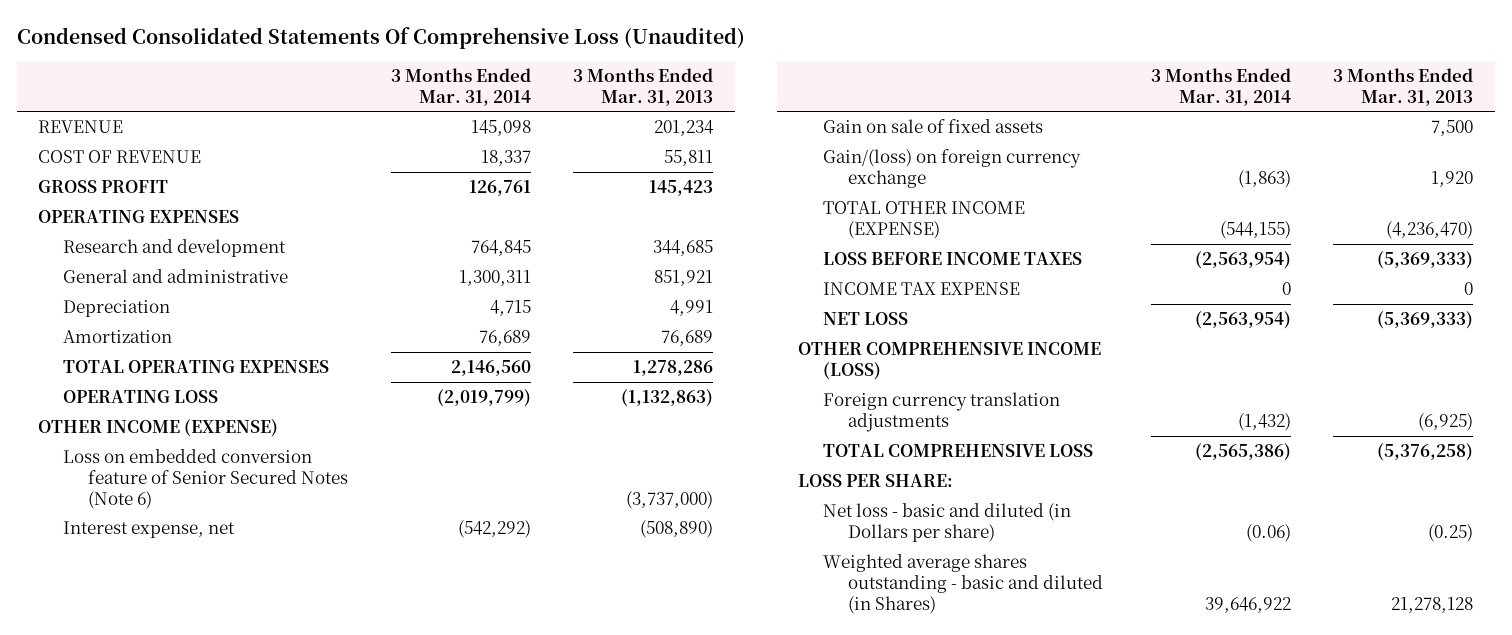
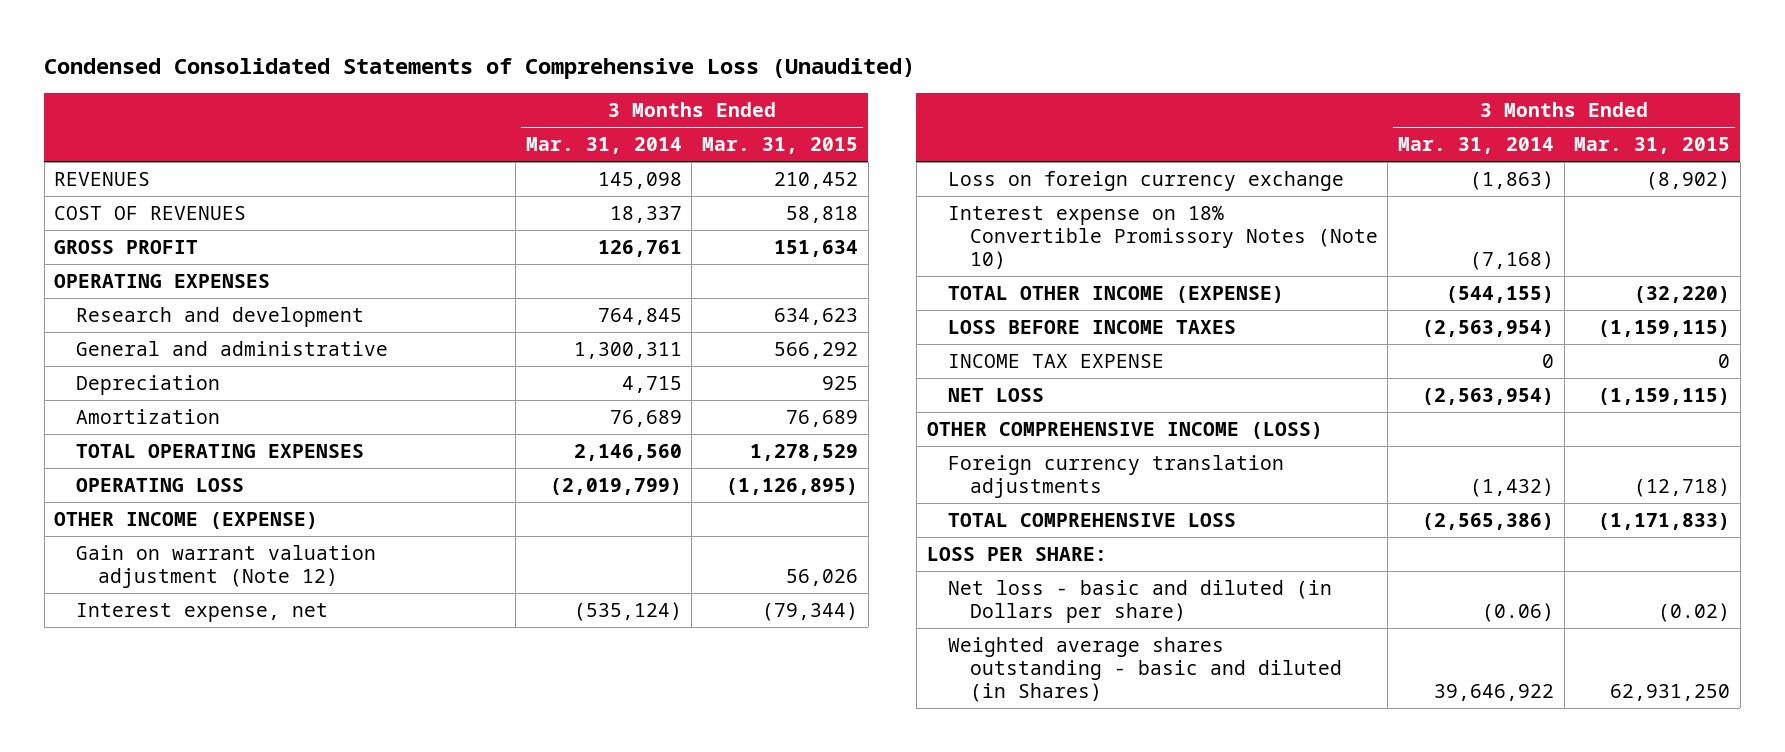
- Condensed Consolidated Statements Of Comprehensive Loss (Unaudited)
+ Condensed Consolidated Statements of Comprehensive Loss (Unaudited)
- | 3 Months Ended Mar. 31, 2014 | 3 Months Ended Mar. 31, 2013
+ | 3 Months Ended Mar. 31, 2014 | 3 Months Ended Mar. 31, 2015
- REVENUE | 145,098 | 201,234
- COST OF REVENUE | 18,337 | 55,811
+ REVENUES | 145,098 | 210,452
+ COST OF REVENUES | 18,337 | 58,818
- Loss on embedded conversion feature of Senior Secured Notes (Note 6) | | (3,737,000)
- Interest expense, net | (542,292) | (508,890)
- Gain on sale of fixed assets | | 7,500
- Gain/(loss) on foreign currency exchange | (1,863) | 1,920
+ Gain on warrant valuation adjustment (Note 12) | | 56,026
+ Interest expense, net | (535,124) | (79,344)
+ Loss on foreign currency exchange | (1,863) | (8,902)
+ Interest expense on 18% Convertible Promissory Notes (Note 10) | (7,168) |

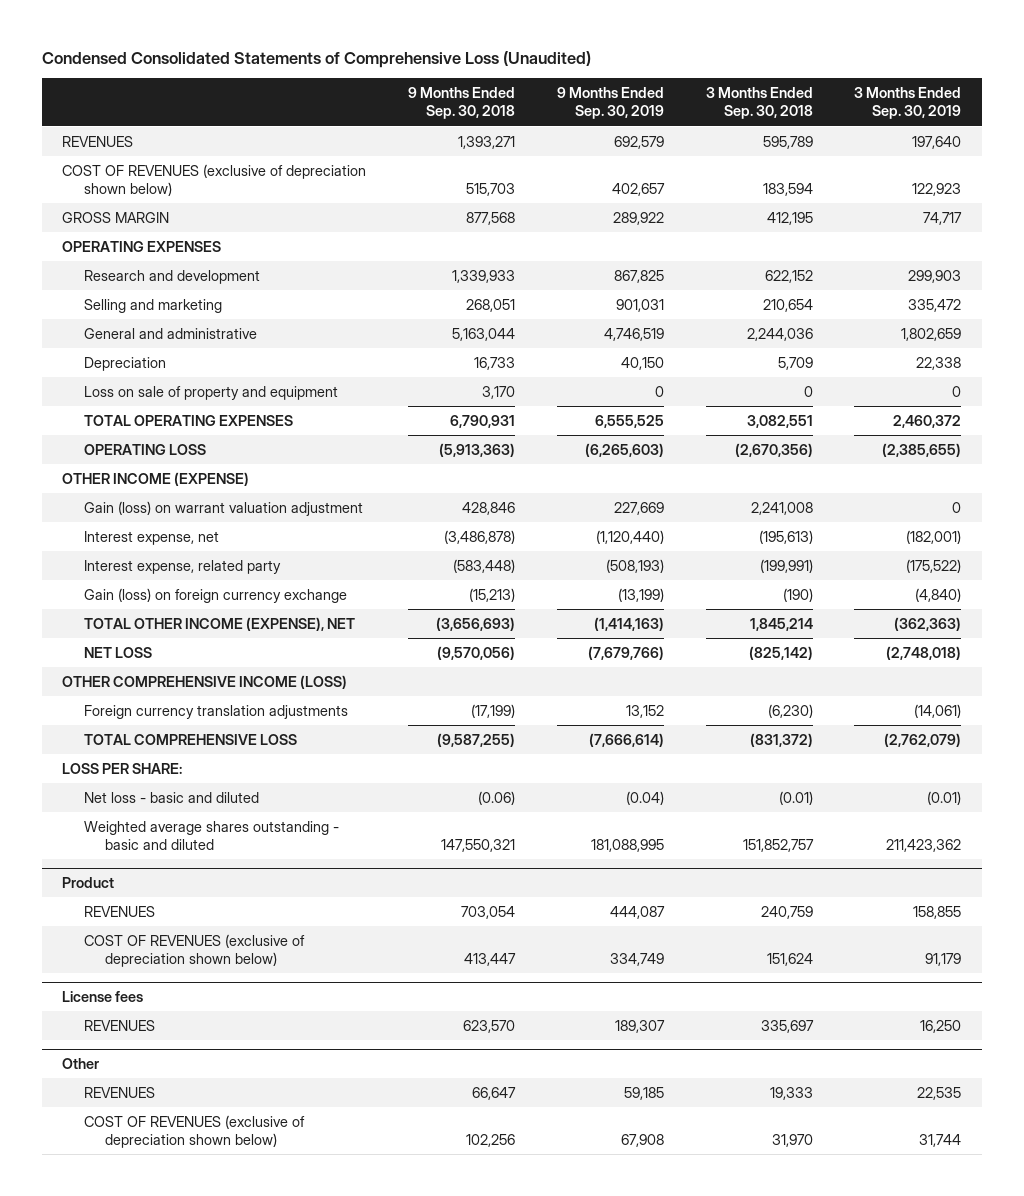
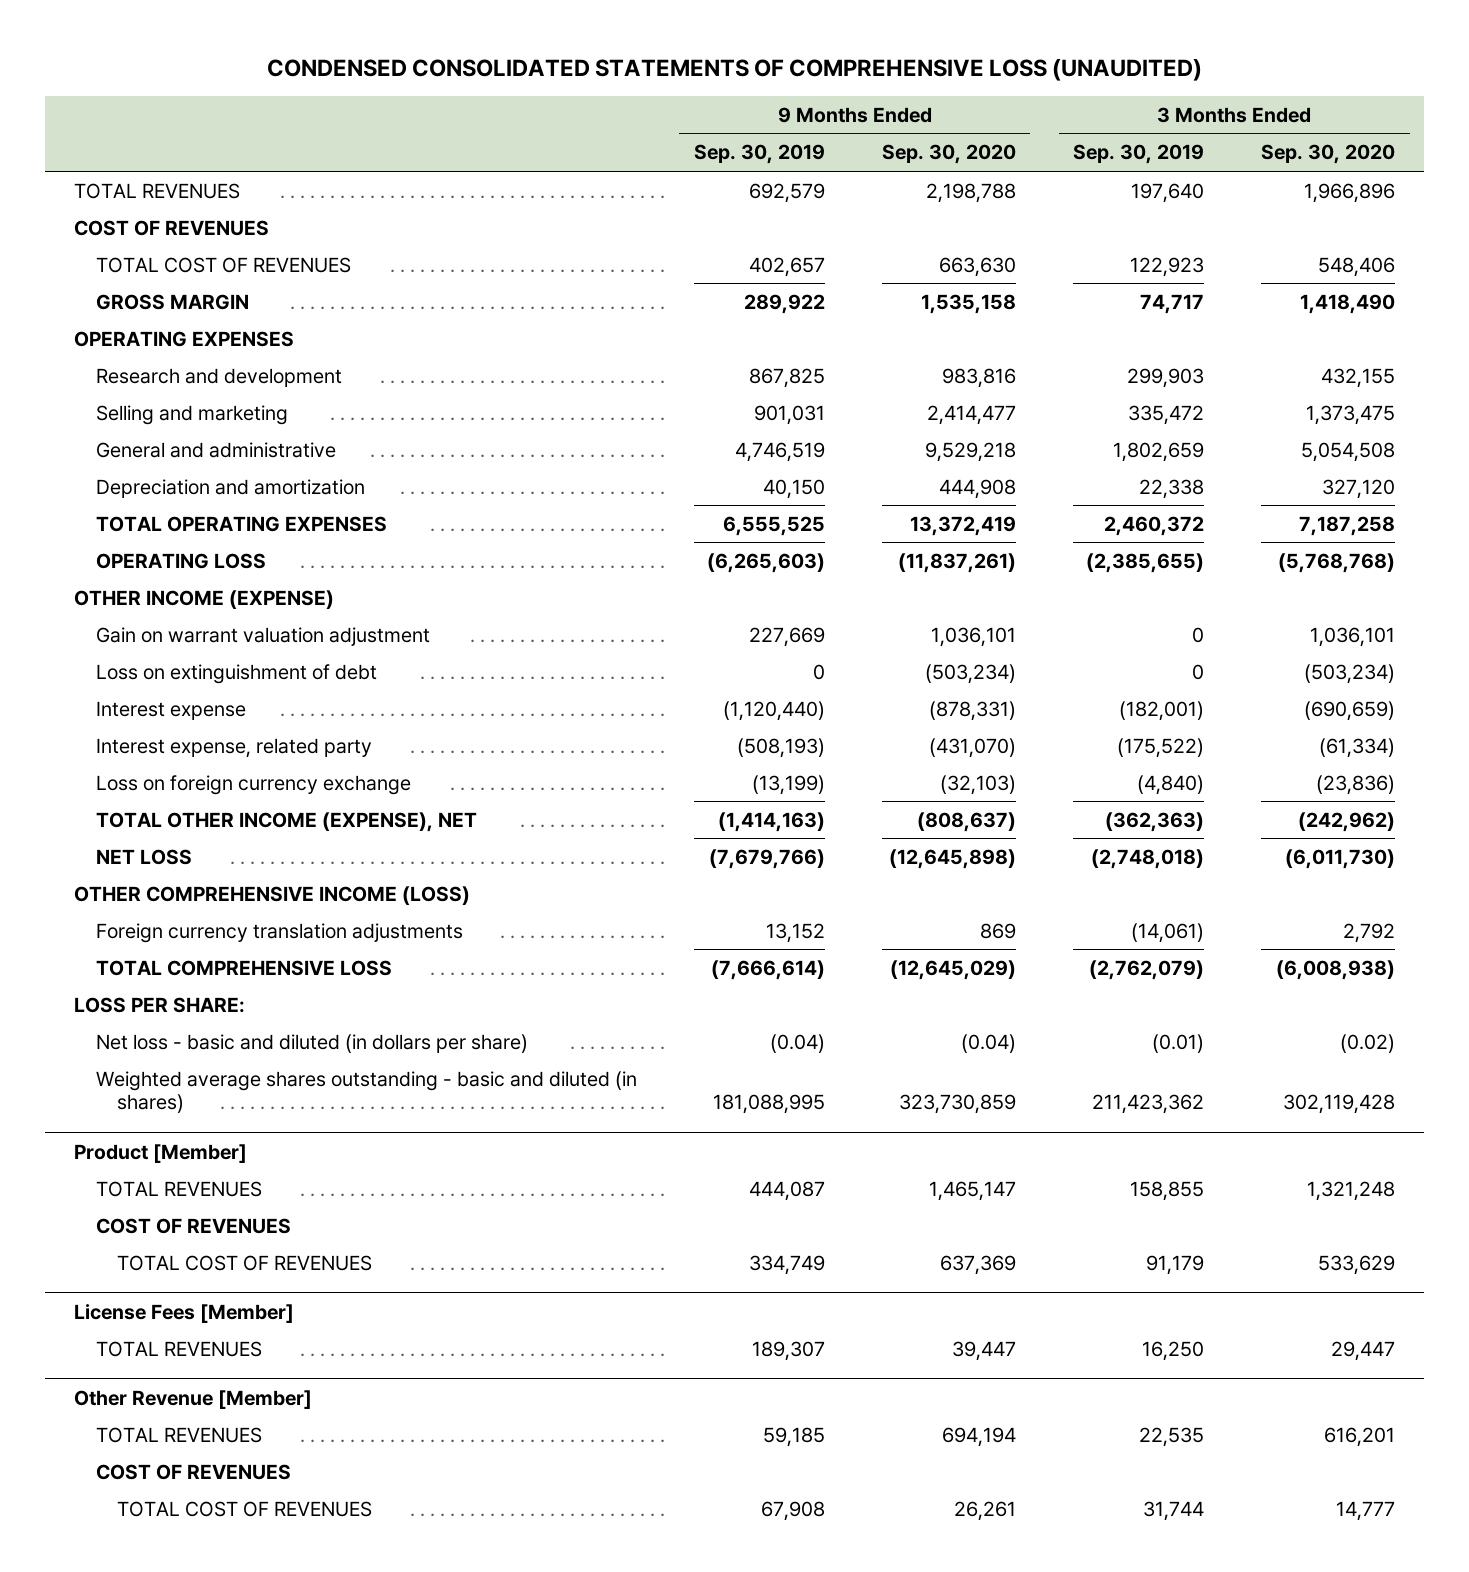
- Condensed Consolidated Statements of Comprehensive Loss (Unaudited)
+ CONDENSED CONSOLIDATED STATEMENTS OF COMPREHENSIVE LOSS (UNAUDITED)
- | 9 Months Ended Sep. 30, 2018 | 9 Months Ended Sep. 30, 2019 | 3 Months Ended Sep. 30, 2018 | 3 Months Ended Sep. 30, 2019
+ | 9 Months Ended Sep. 30, 2019 | 9 Months Ended Sep. 30, 2020 | 3 Months Ended Sep. 30, 2019 | 3 Months Ended Sep. 30, 2020
- REVENUES | 1,393,271 | 692,579 | 595,789 | 197,640
- COST OF REVENUES (exclusive of depreciation shown below) | 515,703 | 402,657 | 183,594 | 122,923
+ TOTAL REVENUES | 692,579 | 2,198,788 | 197,640 | 1,966,896
+ COST OF REVENUES
+ TOTAL COST OF REVENUES | 402,657 | 663,630 | 122,923 | 548,406
- Depreciation | 16,733 | 40,150 | 5,709 | 22,338
- Loss on sale of property and equipment | 3,170 | 0 | 0 | 0
+ Depreciation and amortization | 40,150 | 444,908 | 22,338 | 327,120
- Gain (loss) on warrant valuation adjustment | 428,846 | 227,669 | 2,241,008 | 0
- Interest expense, net | (3,486,878) | (1,120,440) | (195,613) | (182,001)
+ Gain on warrant valuation adjustment | 227,669 | 1,036,101 | 0 | 1,036,101
+ Loss on extinguishment of debt | 0 | (503,234) | 0 | (503,234)
+ Interest expense | (1,120,440) | (878,331) | (182,001) | (690,659)
- Gain (loss) on foreign currency exchange | (15,213) | (13,199) | (190) | (4,840)
+ Loss on foreign currency exchange | (13,199) | (32,103) | (4,840) | (23,836)
- Net loss - basic and diluted | (0.06) | (0.04) | (0.01) | (0.01)
- Weighted average shares outstanding - basic and diluted | 147,550,321 | 181,088,995 | 151,852,757 | 211,423,362
- Product
- REVENUES | 703,054 | 444,087 | 240,759 | 158,855
- COST OF REVENUES (exclusive of depreciation shown below) | 413,447 | 334,749 | 151,624 | 91,179
- License fees
- REVENUES | 623,570 | 189,307 | 335,697 | 16,250
- Other
- REVENUES | 66,647 | 59,185 | 19,333 | 22,535
- COST OF REVENUES (exclusive of depreciation shown below) | 102,256 | 67,908 | 31,970 | 31,744
+ Net loss - basic and diluted (in dollars per share) | (0.04) | (0.04) | (0.01) | (0.02)
+ Weighted average shares outstanding - basic and diluted (in shares) | 181,088,995 | 323,730,859 | 211,423,362 | 302,119,428
+ Product [Member]
+ TOTAL REVENUES | 444,087 | 1,465,147 | 158,855 | 1,321,248
+ COST OF REVENUES
+ TOTAL COST OF REVENUES | 334,749 | 637,369 | 91,179 | 533,629
+ License Fees [Member]
+ TOTAL REVENUES | 189,307 | 39,447 | 16,250 | 29,447
+ Other Revenue [Member]
+ TOTAL REVENUES | 59,185 | 694,194 | 22,535 | 616,201
+ COST OF REVENUES
+ TOTAL COST OF REVENUES | 67,908 | 26,261 | 31,744 | 14,777

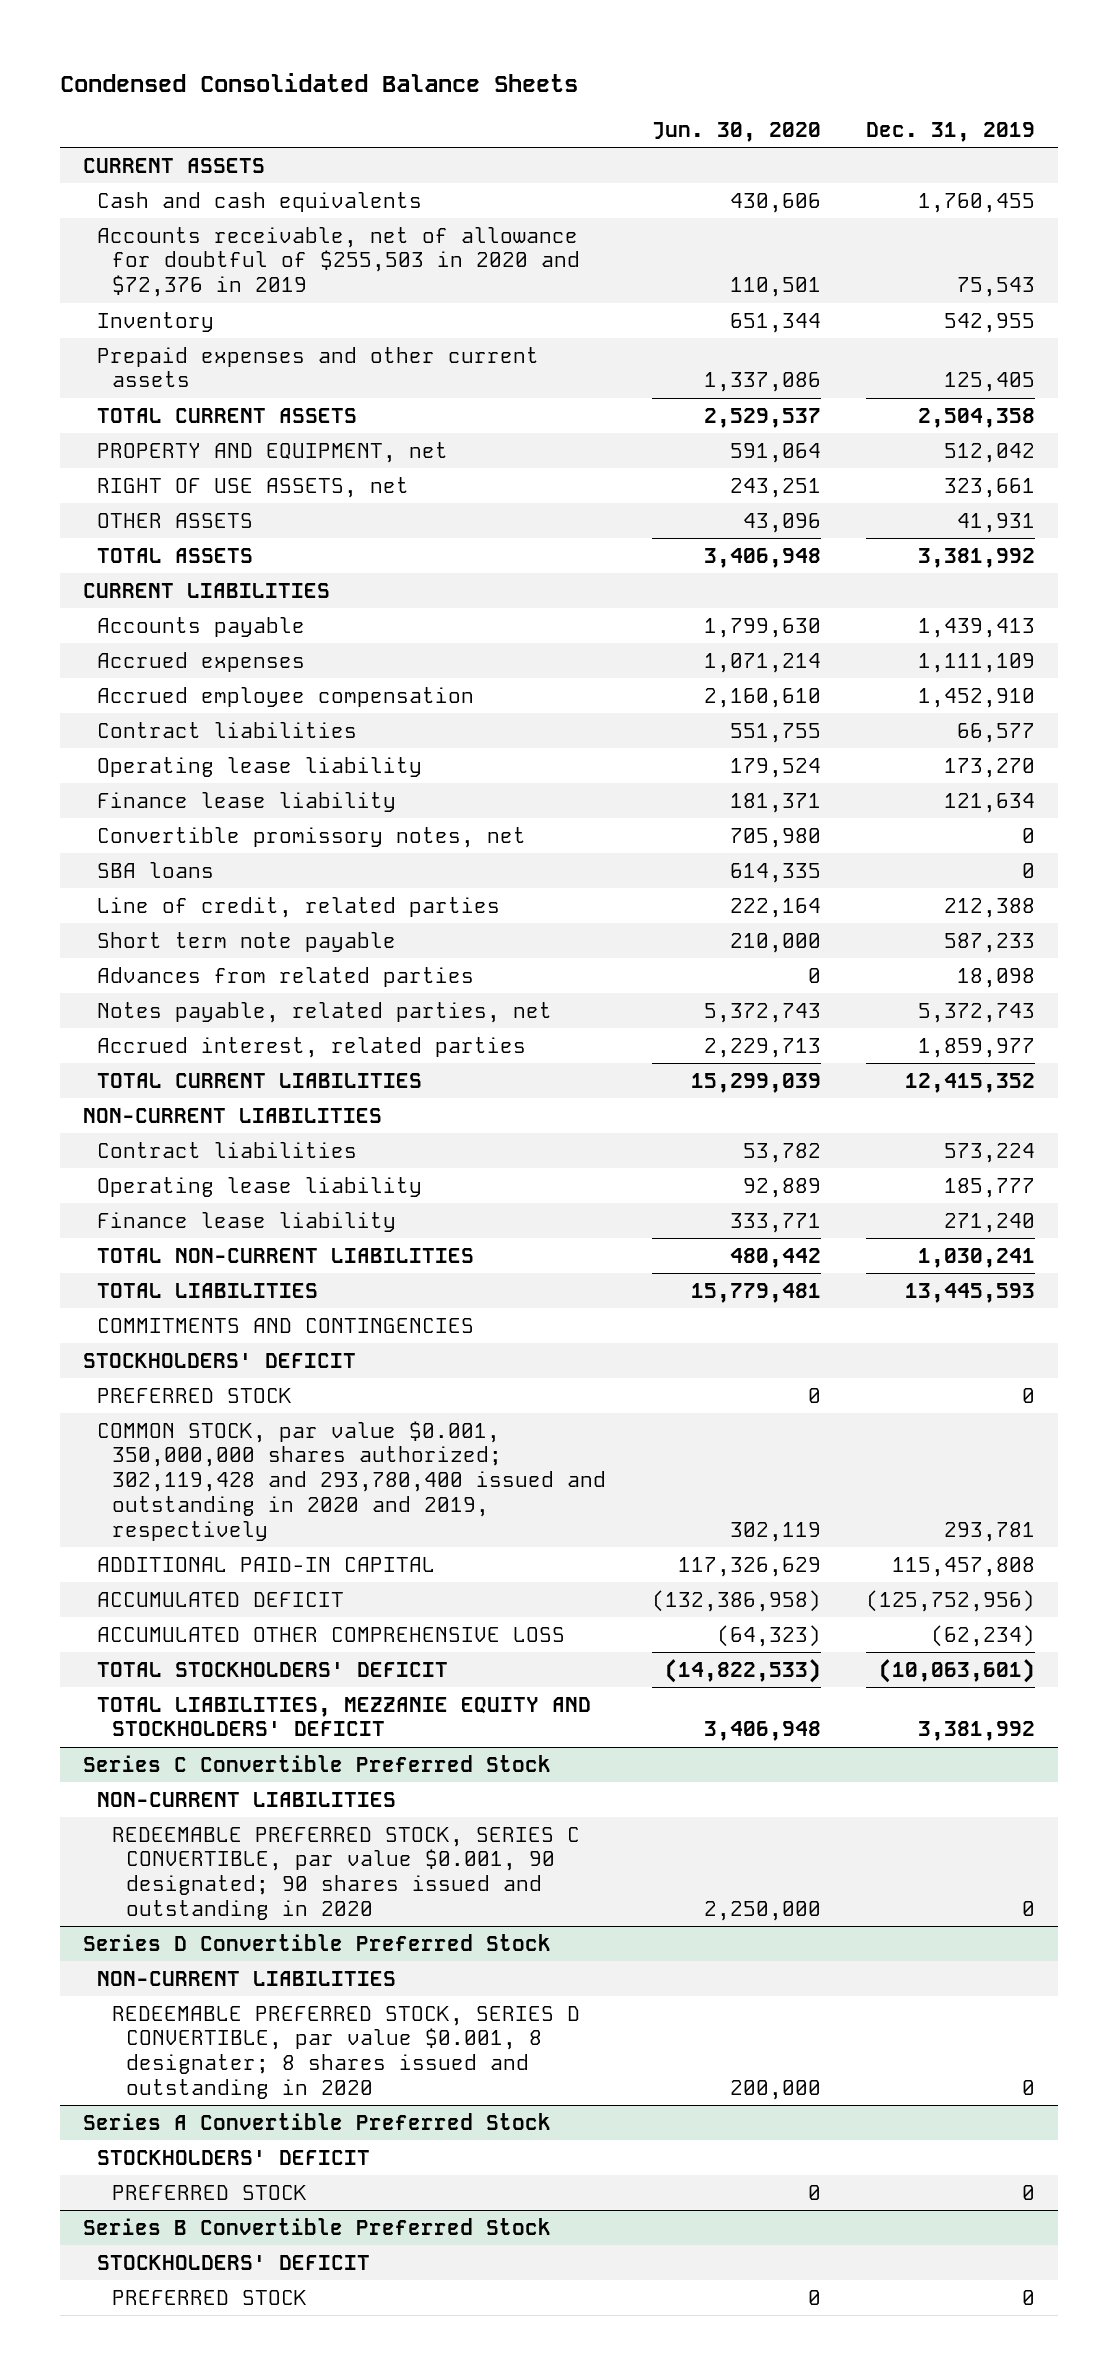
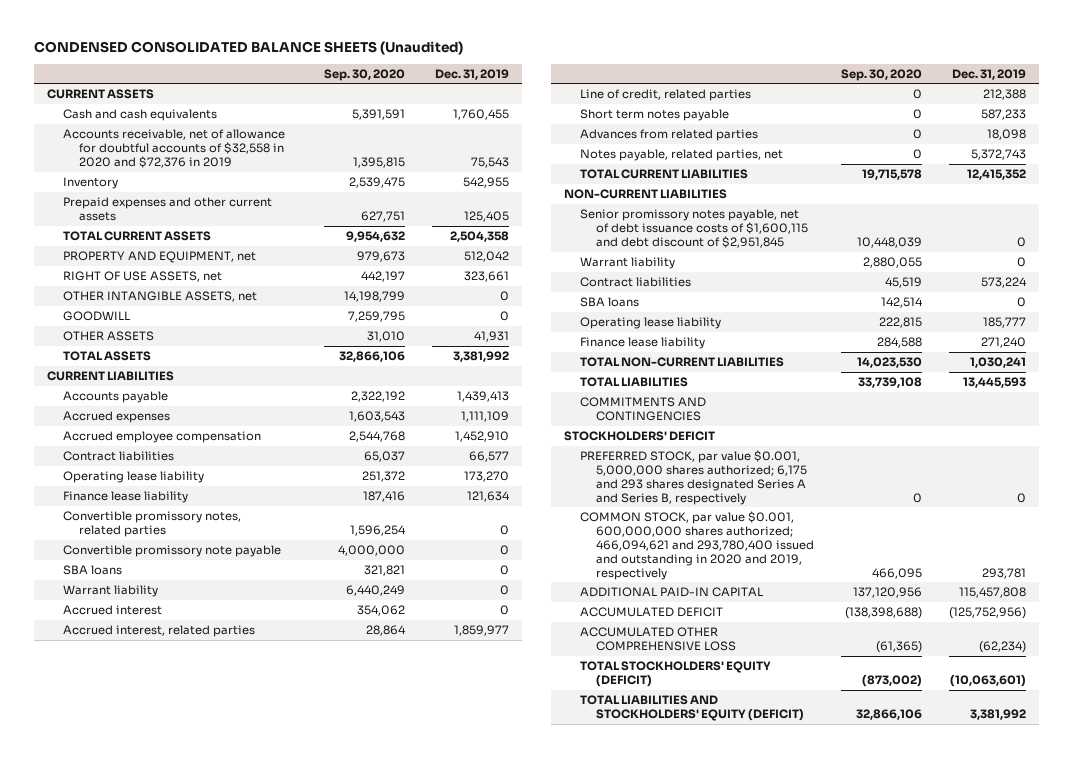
- Condensed Consolidated Balance Sheets
+ CONDENSED CONSOLIDATED BALANCE SHEETS (Unaudited)
- | Jun. 30, 2020 | Dec. 31, 2019
+ | Sep. 30, 2020 | Dec. 31, 2019
- Accounts receivable, net of allowance for doubtful of $255,503 in 2020 and $72,376 in 2019 | 110,501 | 75,543
+ Accounts receivable, net of allowance for doubtful accounts of $32,558 in 2020 and $72,376 in 2019 | 1,395,815 | 75,543
+ OTHER INTANGIBLE ASSETS, net | 14,198,799 | 0
+ GOODWILL | 7,259,795 | 0
- Convertible promissory notes, net | 705,980 | 0
+ Convertible promissory notes, related parties | 1,596,254 | 0
+ Convertible promissory note payable | 4,000,000 | 0
+ Warrant liability | 6,440,249 | 0
+ Accrued interest | 354,062 | 0
moved up: Accrued interest, related parties | 28,864 | 1,859,977
- Short term note payable | 210,000 | 587,233
+ Short term notes payable | 0 | 587,233
+ Senior promissory notes payable, net of debt issuance costs of $1,600,115 and debt discount of $2,951,845 | 10,448,039 | 0
+ Warrant liability | 2,880,055 | 0
+ SBA loans | 142,514 | 0
- PREFERRED STOCK | 0 | 0
- COMMON STOCK, par value $0.001, 350,000,000 shares authorized; 302,119,428 and 293,780,400 issued and outstanding in 2020 and 2019, respectively | 302,119 | 293,781
+ PREFERRED STOCK, par value $0.001, 5,000,000 shares authorized; 6,175 and 293 shares designated Series A and Series B, respectively | 0 | 0
+ COMMON STOCK, par value $0.001, 600,000,000 shares authorized; 466,094,621 and 293,780,400 issued and outstanding in 2020 and 2019, respectively | 466,095 | 293,781
- TOTAL STOCKHOLDERS' DEFICIT | (14,822,533) | (10,063,601)
- TOTAL LIABILITIES, MEZZANIE EQUITY AND STOCKHOLDERS' DEFICIT | 3,406,948 | 3,381,992
- Series C Convertible Preferred Stock
- NON-CURRENT LIABILITIES
- REDEEMABLE PREFERRED STOCK, SERIES C CONVERTIBLE, par value $0.001, 90 designated; 90 shares issued and outstanding in 2020 | 2,250,000 | 0
- Series D Convertible Preferred Stock
- NON-CURRENT LIABILITIES
- REDEEMABLE PREFERRED STOCK, SERIES D CONVERTIBLE, par value $0.001, 8 designater; 8 shares issued and outstanding in 2020 | 200,000 | 0
- Series A Convertible Preferred Stock
- STOCKHOLDERS' DEFICIT
- PREFERRED STOCK | 0 | 0
- Series B Convertible Preferred Stock
- STOCKHOLDERS' DEFICIT
- PREFERRED STOCK | 0 | 0
+ TOTAL STOCKHOLDERS' EQUITY (DEFICIT) | (873,002) | (10,063,601)
+ TOTAL LIABILITIES AND STOCKHOLDERS' EQUITY (DEFICIT) | 32,866,106 | 3,381,992

